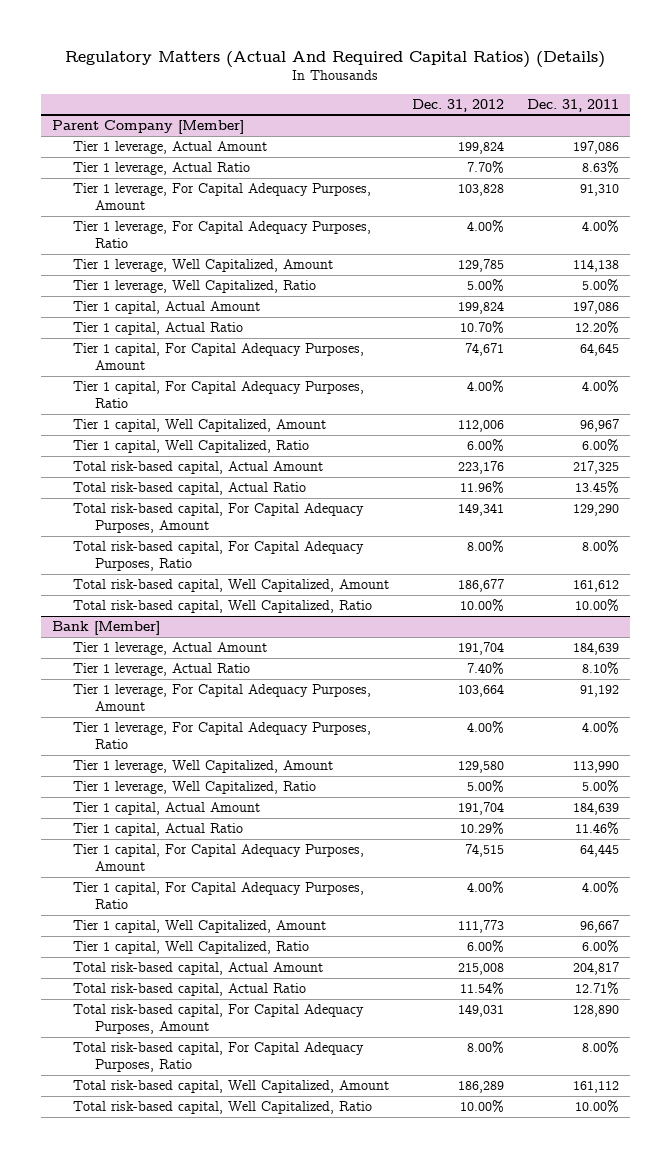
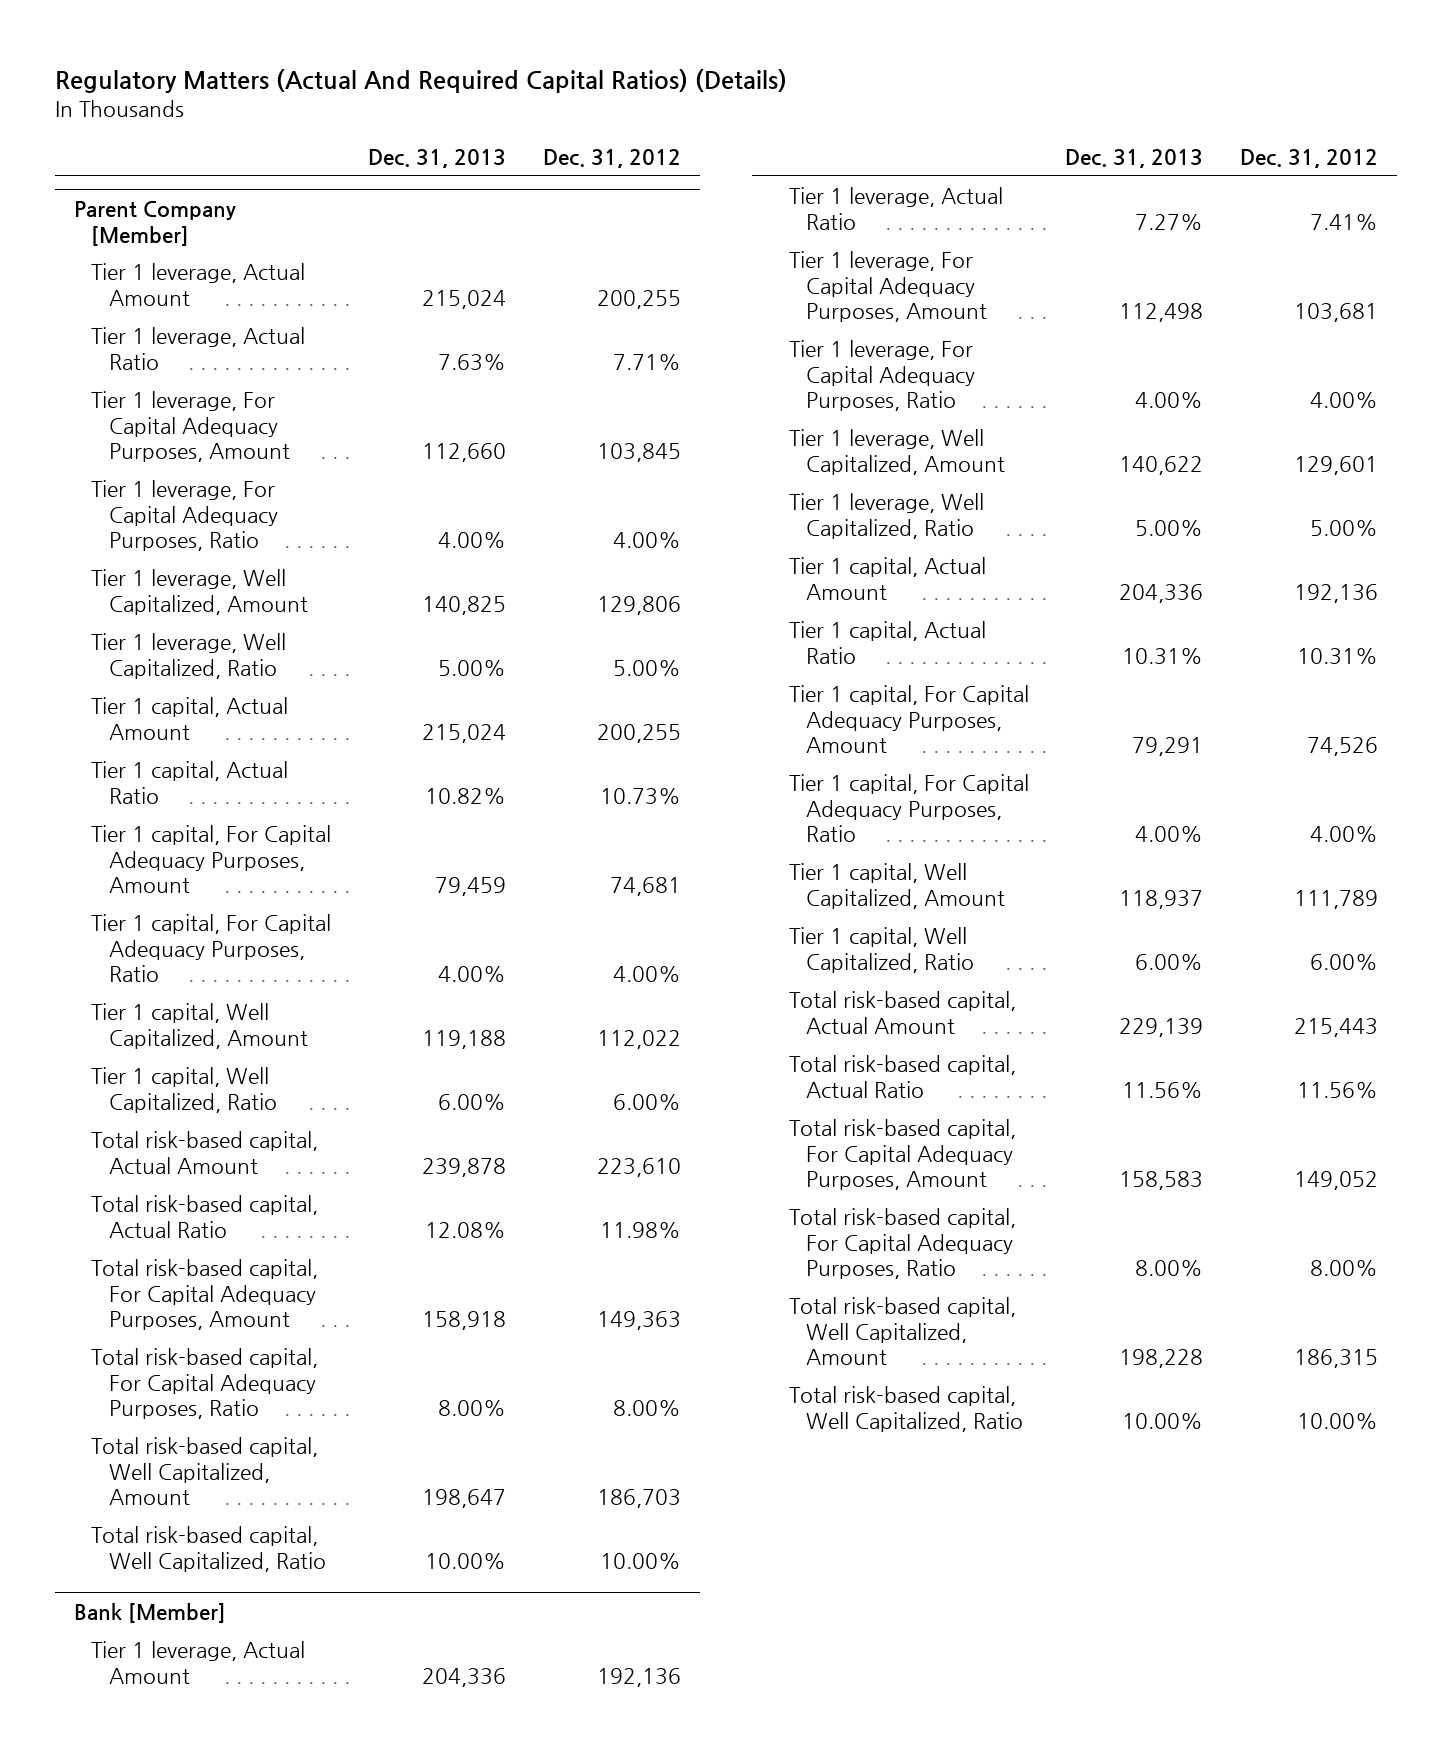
- | Dec. 31, 2012 | Dec. 31, 2011
+ | Dec. 31, 2013 | Dec. 31, 2012
@ Parent Company [Member]
- Tier 1 leverage, Actual Amount | 199,824 | 197,086
- Tier 1 leverage, Actual Ratio | 7.70% | 8.63%
- Tier 1 leverage, For Capital Adequacy Purposes, Amount | 103,828 | 91,310
+ Tier 1 leverage, Actual Amount | 215,024 | 200,255
+ Tier 1 leverage, Actual Ratio | 7.63% | 7.71%
+ Tier 1 leverage, For Capital Adequacy Purposes, Amount | 112,660 | 103,845
- Tier 1 leverage, Well Capitalized, Amount | 129,785 | 114,138
+ Tier 1 leverage, Well Capitalized, Amount | 140,825 | 129,806
- Tier 1 capital, Actual Amount | 199,824 | 197,086
- Tier 1 capital, Actual Ratio | 10.70% | 12.20%
- Tier 1 capital, For Capital Adequacy Purposes, Amount | 74,671 | 64,645
+ Tier 1 capital, Actual Amount | 215,024 | 200,255
+ Tier 1 capital, Actual Ratio | 10.82% | 10.73%
+ Tier 1 capital, For Capital Adequacy Purposes, Amount | 79,459 | 74,681
- Tier 1 capital, Well Capitalized, Amount | 112,006 | 96,967
+ Tier 1 capital, Well Capitalized, Amount | 119,188 | 112,022
- Total risk-based capital, Actual Amount | 223,176 | 217,325
- Total risk-based capital, Actual Ratio | 11.96% | 13.45%
- Total risk-based capital, For Capital Adequacy Purposes, Amount | 149,341 | 129,290
+ Total risk-based capital, Actual Amount | 239,878 | 223,610
+ Total risk-based capital, Actual Ratio | 12.08% | 11.98%
+ Total risk-based capital, For Capital Adequacy Purposes, Amount | 158,918 | 149,363
- Total risk-based capital, Well Capitalized, Amount | 186,677 | 161,612
+ Total risk-based capital, Well Capitalized, Amount | 198,647 | 186,703
@ Bank [Member]
- Tier 1 leverage, Actual Amount | 191,704 | 184,639
- Tier 1 leverage, Actual Ratio | 7.40% | 8.10%
- Tier 1 leverage, For Capital Adequacy Purposes, Amount | 103,664 | 91,192
+ Tier 1 leverage, Actual Amount | 204,336 | 192,136
+ Tier 1 leverage, Actual Ratio | 7.27% | 7.41%
+ Tier 1 leverage, For Capital Adequacy Purposes, Amount | 112,498 | 103,681
- Tier 1 leverage, Well Capitalized, Amount | 129,580 | 113,990
+ Tier 1 leverage, Well Capitalized, Amount | 140,622 | 129,601
- Tier 1 capital, Actual Amount | 191,704 | 184,639
- Tier 1 capital, Actual Ratio | 10.29% | 11.46%
- Tier 1 capital, For Capital Adequacy Purposes, Amount | 74,515 | 64,445
+ Tier 1 capital, Actual Amount | 204,336 | 192,136
+ Tier 1 capital, Actual Ratio | 10.31% | 10.31%
+ Tier 1 capital, For Capital Adequacy Purposes, Amount | 79,291 | 74,526
- Tier 1 capital, Well Capitalized, Amount | 111,773 | 96,667
+ Tier 1 capital, Well Capitalized, Amount | 118,937 | 111,789
- Total risk-based capital, Actual Amount | 215,008 | 204,817
- Total risk-based capital, Actual Ratio | 11.54% | 12.71%
- Total risk-based capital, For Capital Adequacy Purposes, Amount | 149,031 | 128,890
+ Total risk-based capital, Actual Amount | 229,139 | 215,443
+ Total risk-based capital, Actual Ratio | 11.56% | 11.56%
+ Total risk-based capital, For Capital Adequacy Purposes, Amount | 158,583 | 149,052
- Total risk-based capital, Well Capitalized, Amount | 186,289 | 161,112
+ Total risk-based capital, Well Capitalized, Amount | 198,228 | 186,315

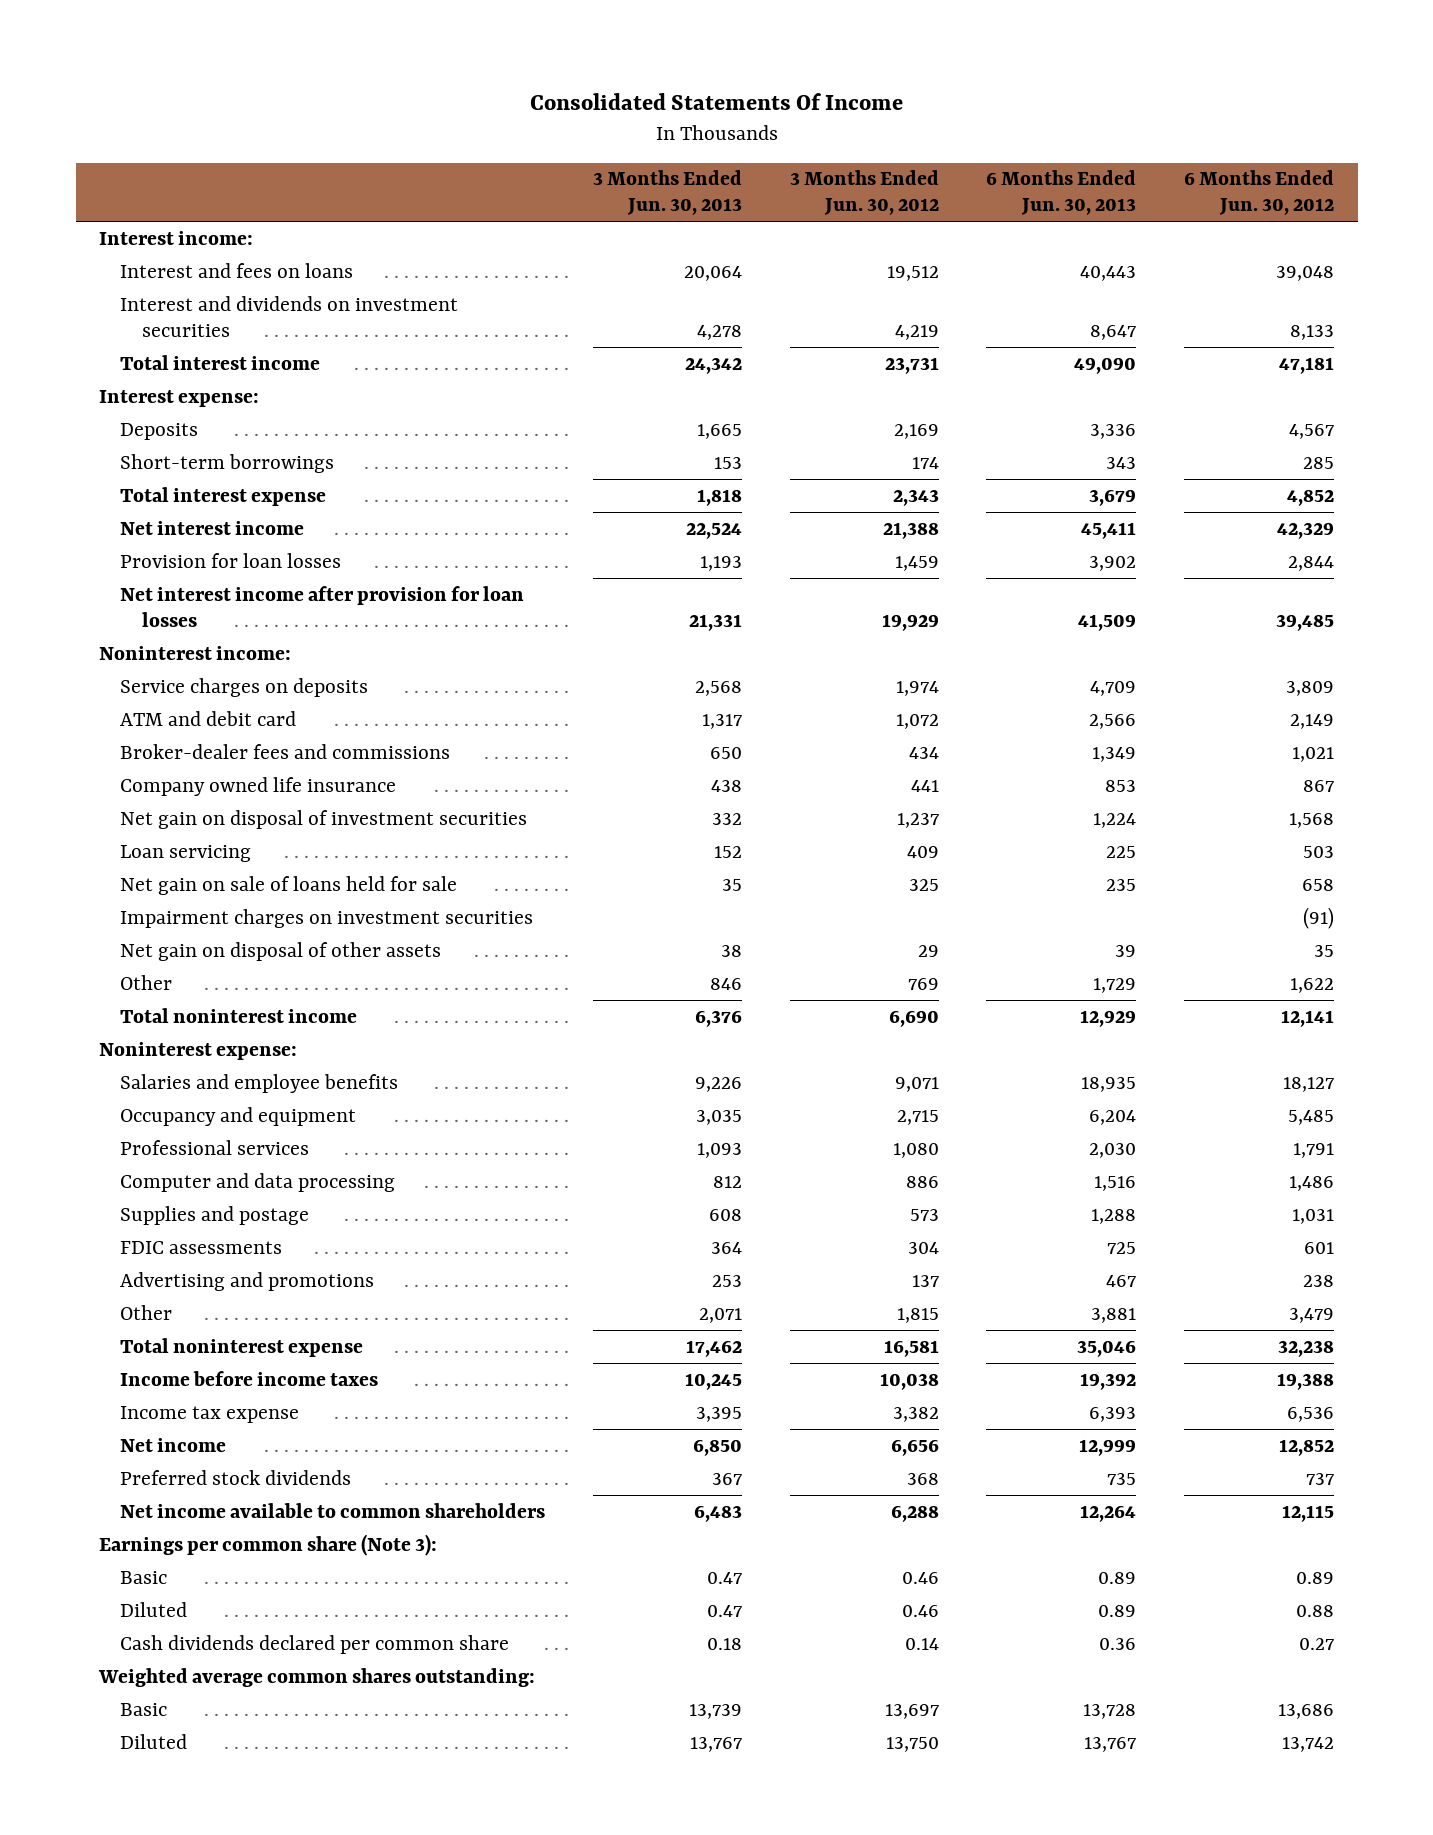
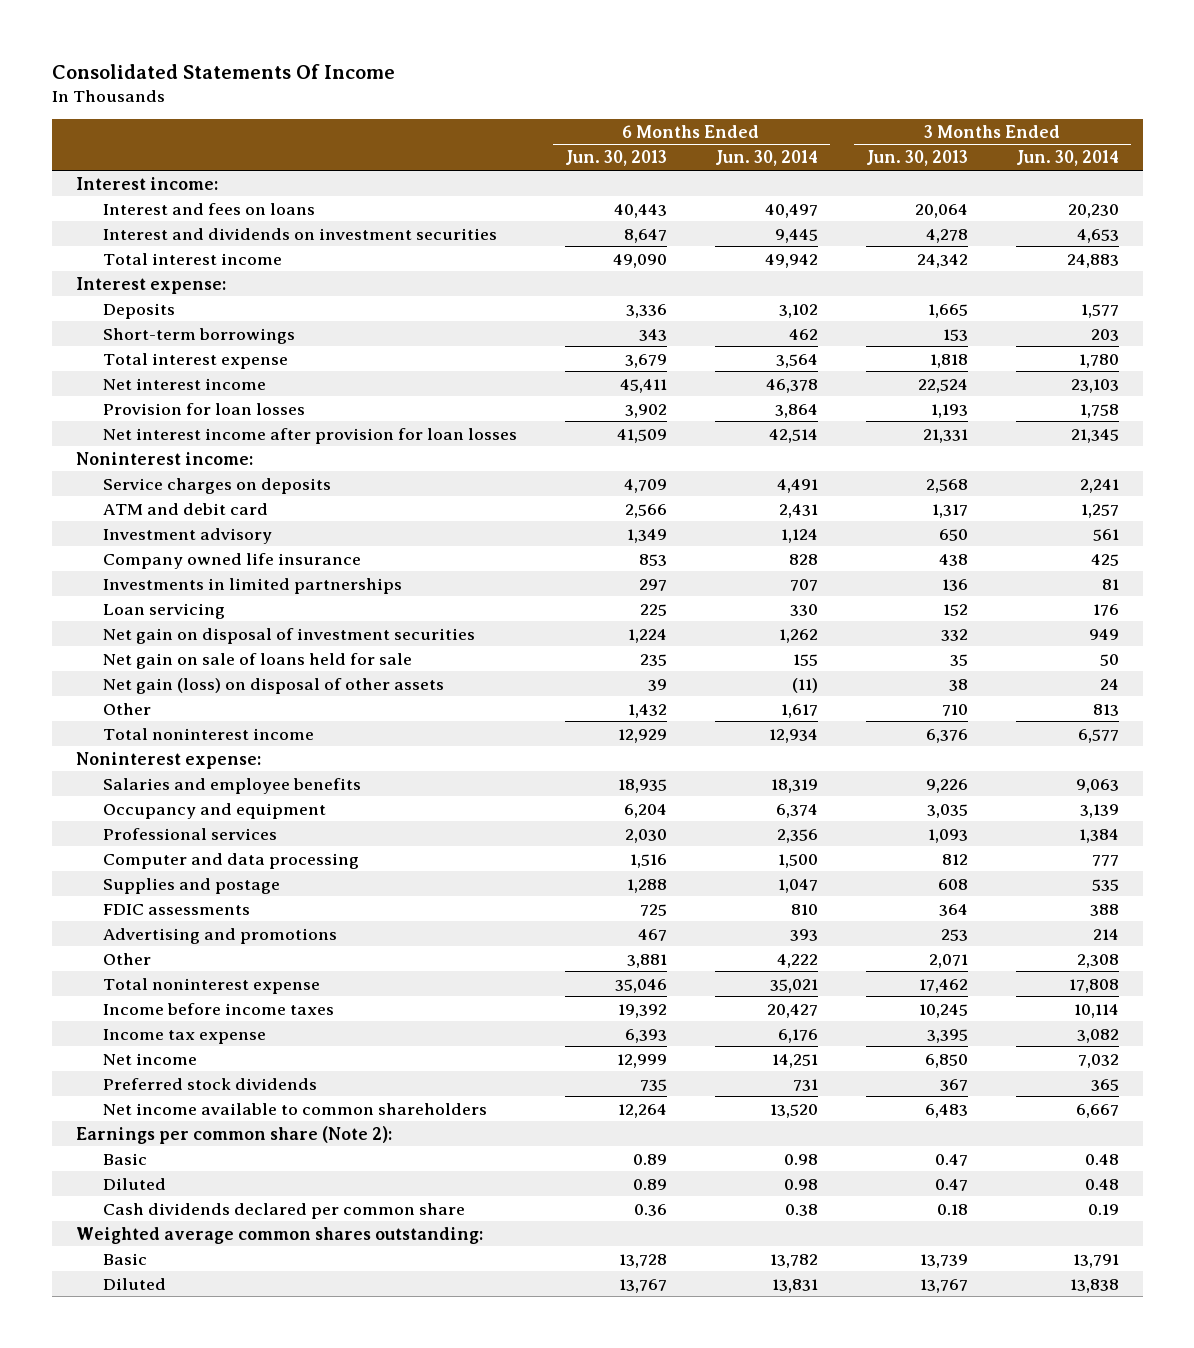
- | 3 Months Ended Jun. 30, 2013 | 3 Months Ended Jun. 30, 2012 | 6 Months Ended Jun. 30, 2013 | 6 Months Ended Jun. 30, 2012
+ | 6 Months Ended Jun. 30, 2013 | 6 Months Ended Jun. 30, 2014 | 3 Months Ended Jun. 30, 2013 | 3 Months Ended Jun. 30, 2014
- Broker-dealer fees and commissions | 650 | 434 | 1,349 | 1,021
+ Investment advisory | 1,349 | 1,124 | 650 | 561
+ Investments in limited partnerships | 297 | 707 | 136 | 81
moved down: Net gain on disposal of investment securities | 1,224 | 1,262 | 332 | 949
- Impairment charges on investment securities | | | | (91)
- Net gain on disposal of other assets | 38 | 29 | 39 | 35
- Other | 846 | 769 | 1,729 | 1,622
+ Net gain (loss) on disposal of other assets | 39 | (11) | 38 | 24
+ Other | 1,432 | 1,617 | 710 | 813
- Earnings per common share (Note 3):
+ Earnings per common share (Note 2):

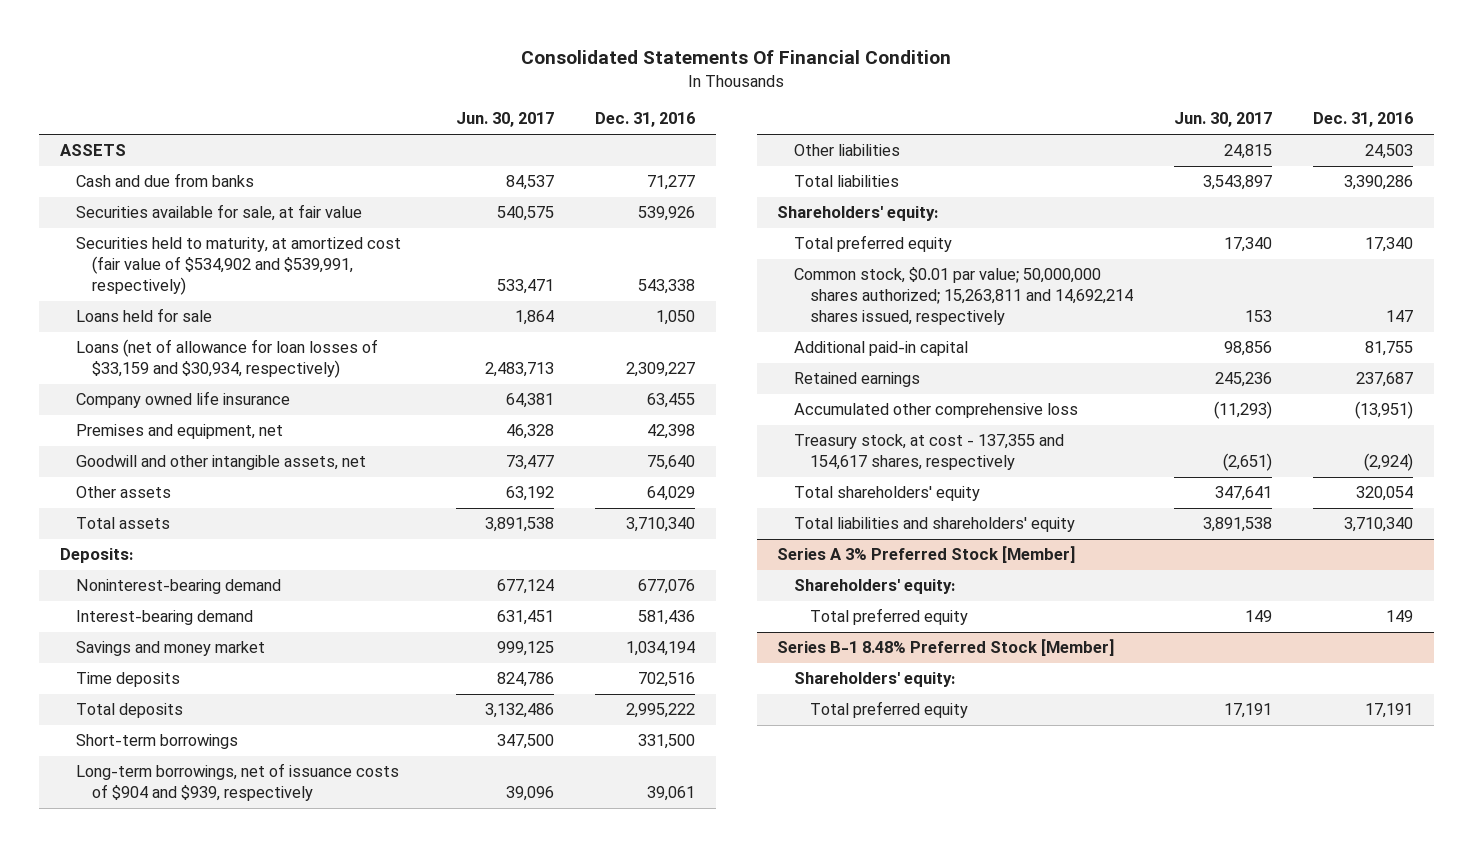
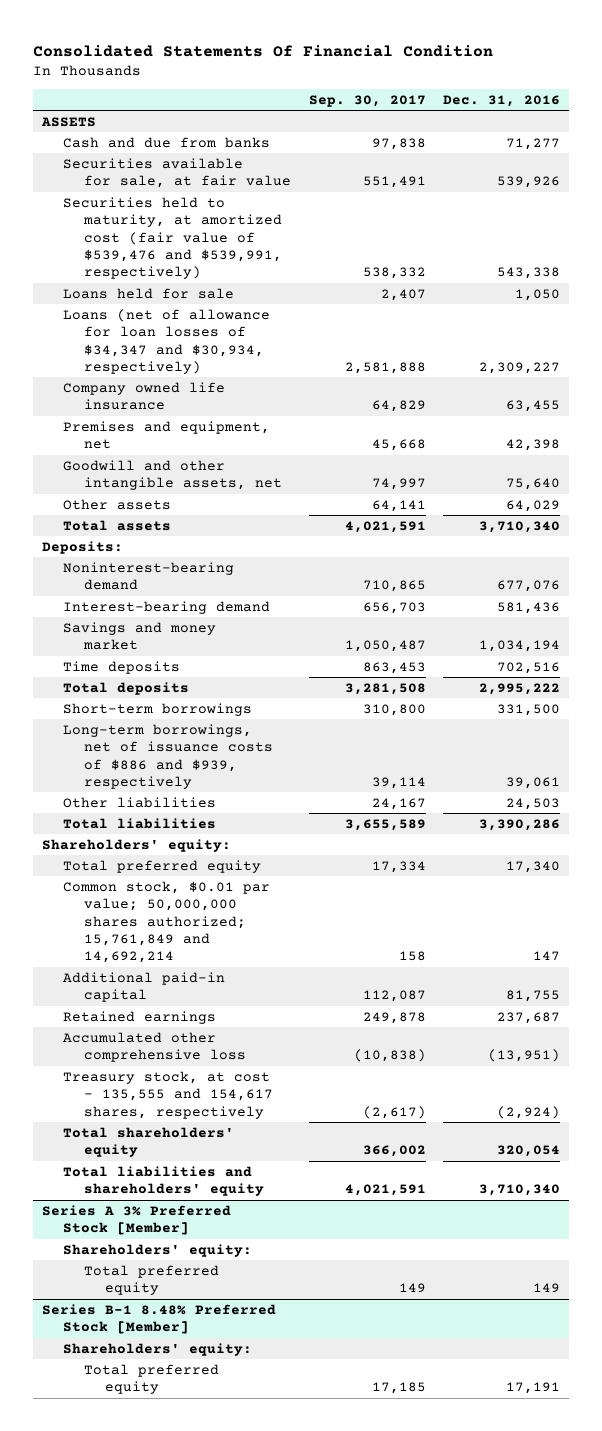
- | Jun. 30, 2017 | Dec. 31, 2016
+ | Sep. 30, 2017 | Dec. 31, 2016
- Securities held to maturity, at amortized cost (fair value of $534,902 and $539,991, respectively) | 533,471 | 543,338
+ Securities held to maturity, at amortized cost (fair value of $539,476 and $539,991, respectively) | 538,332 | 543,338
- Loans (net of allowance for loan losses of $33,159 and $30,934, respectively) | 2,483,713 | 2,309,227
+ Loans (net of allowance for loan losses of $34,347 and $30,934, respectively) | 2,581,888 | 2,309,227
- Long-term borrowings, net of issuance costs of $904 and $939, respectively | 39,096 | 39,061
+ Long-term borrowings, net of issuance costs of $886 and $939, respectively | 39,114 | 39,061
- Common stock, $0.01 par value; 50,000,000 shares authorized; 15,263,811 and 14,692,214 shares issued, respectively | 153 | 147
+ Common stock, $0.01 par value; 50,000,000 shares authorized; 15,761,849 and 14,692,214 | 158 | 147
- Treasury stock, at cost - 137,355 and 154,617 shares, respectively | (2,651) | (2,924)
+ Treasury stock, at cost - 135,555 and 154,617 shares, respectively | (2,617) | (2,924)

